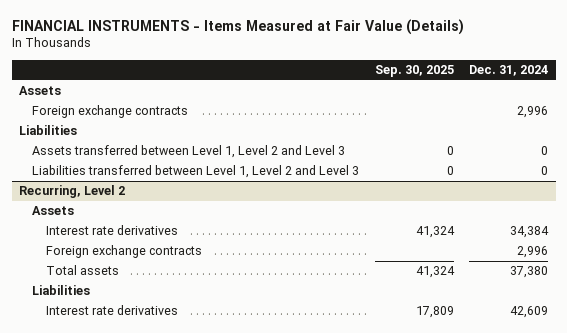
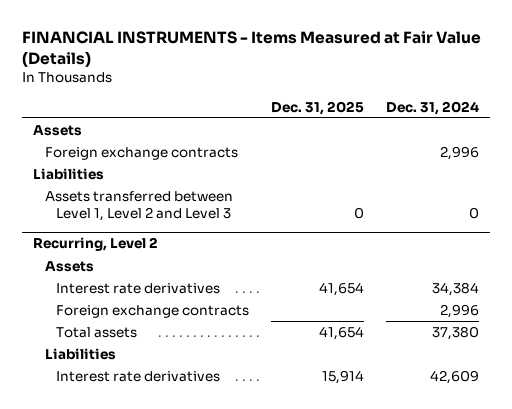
- | Sep. 30, 2025 | Dec. 31, 2024
+ | Dec. 31, 2025 | Dec. 31, 2024
- Liabilities transferred between Level 1, Level 2 and Level 3 | 0 | 0

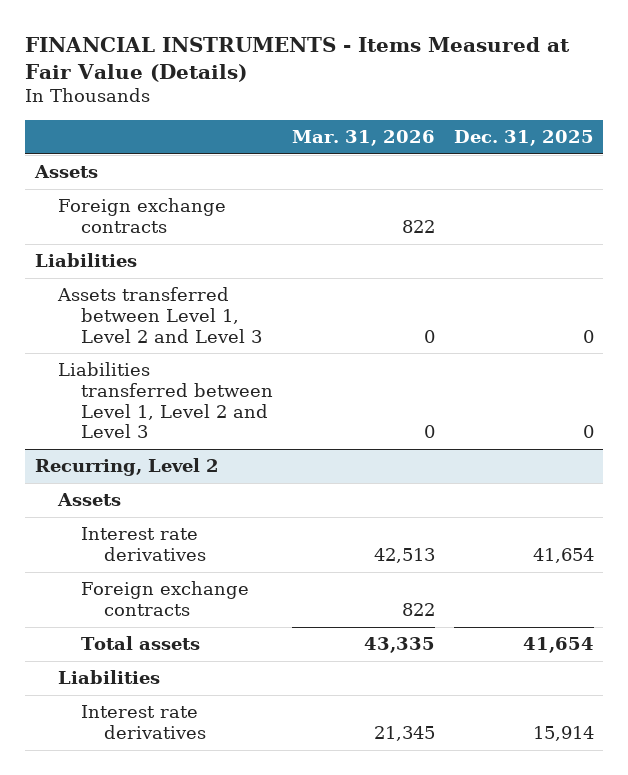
- | Dec. 31, 2025 | Dec. 31, 2024
+ | Mar. 31, 2026 | Dec. 31, 2025
+ Liabilities transferred between Level 1, Level 2 and Level 3 | 0 | 0

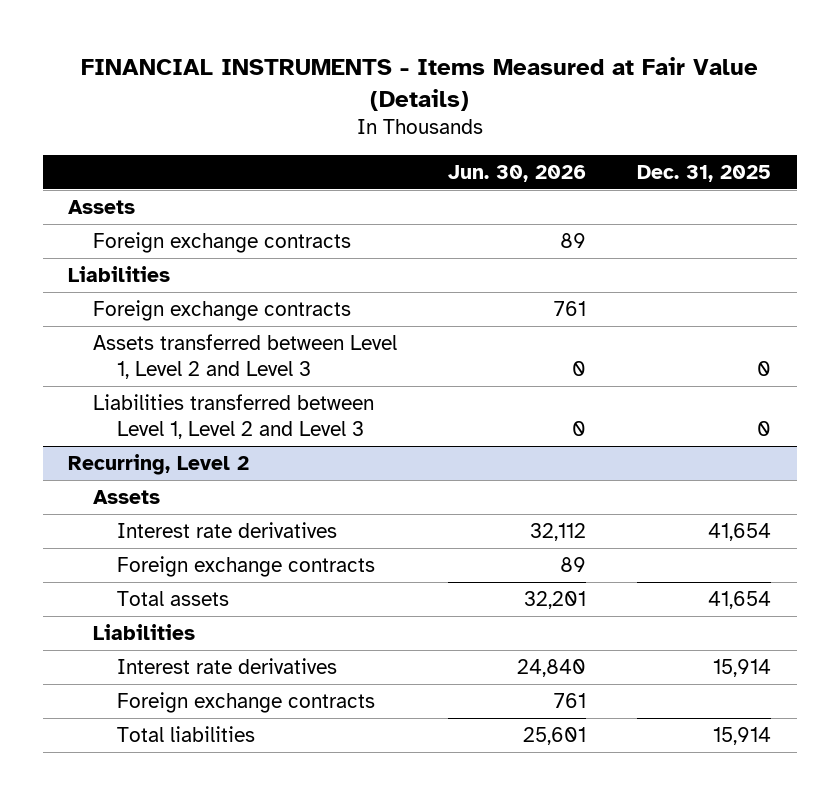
- | Mar. 31, 2026 | Dec. 31, 2025
+ | Jun. 30, 2026 | Dec. 31, 2025
+ Foreign exchange contracts | 761 |
@ Recurring, Level 2
+ Foreign exchange contracts | 761 |
+ Total liabilities | 25,601 | 15,914

